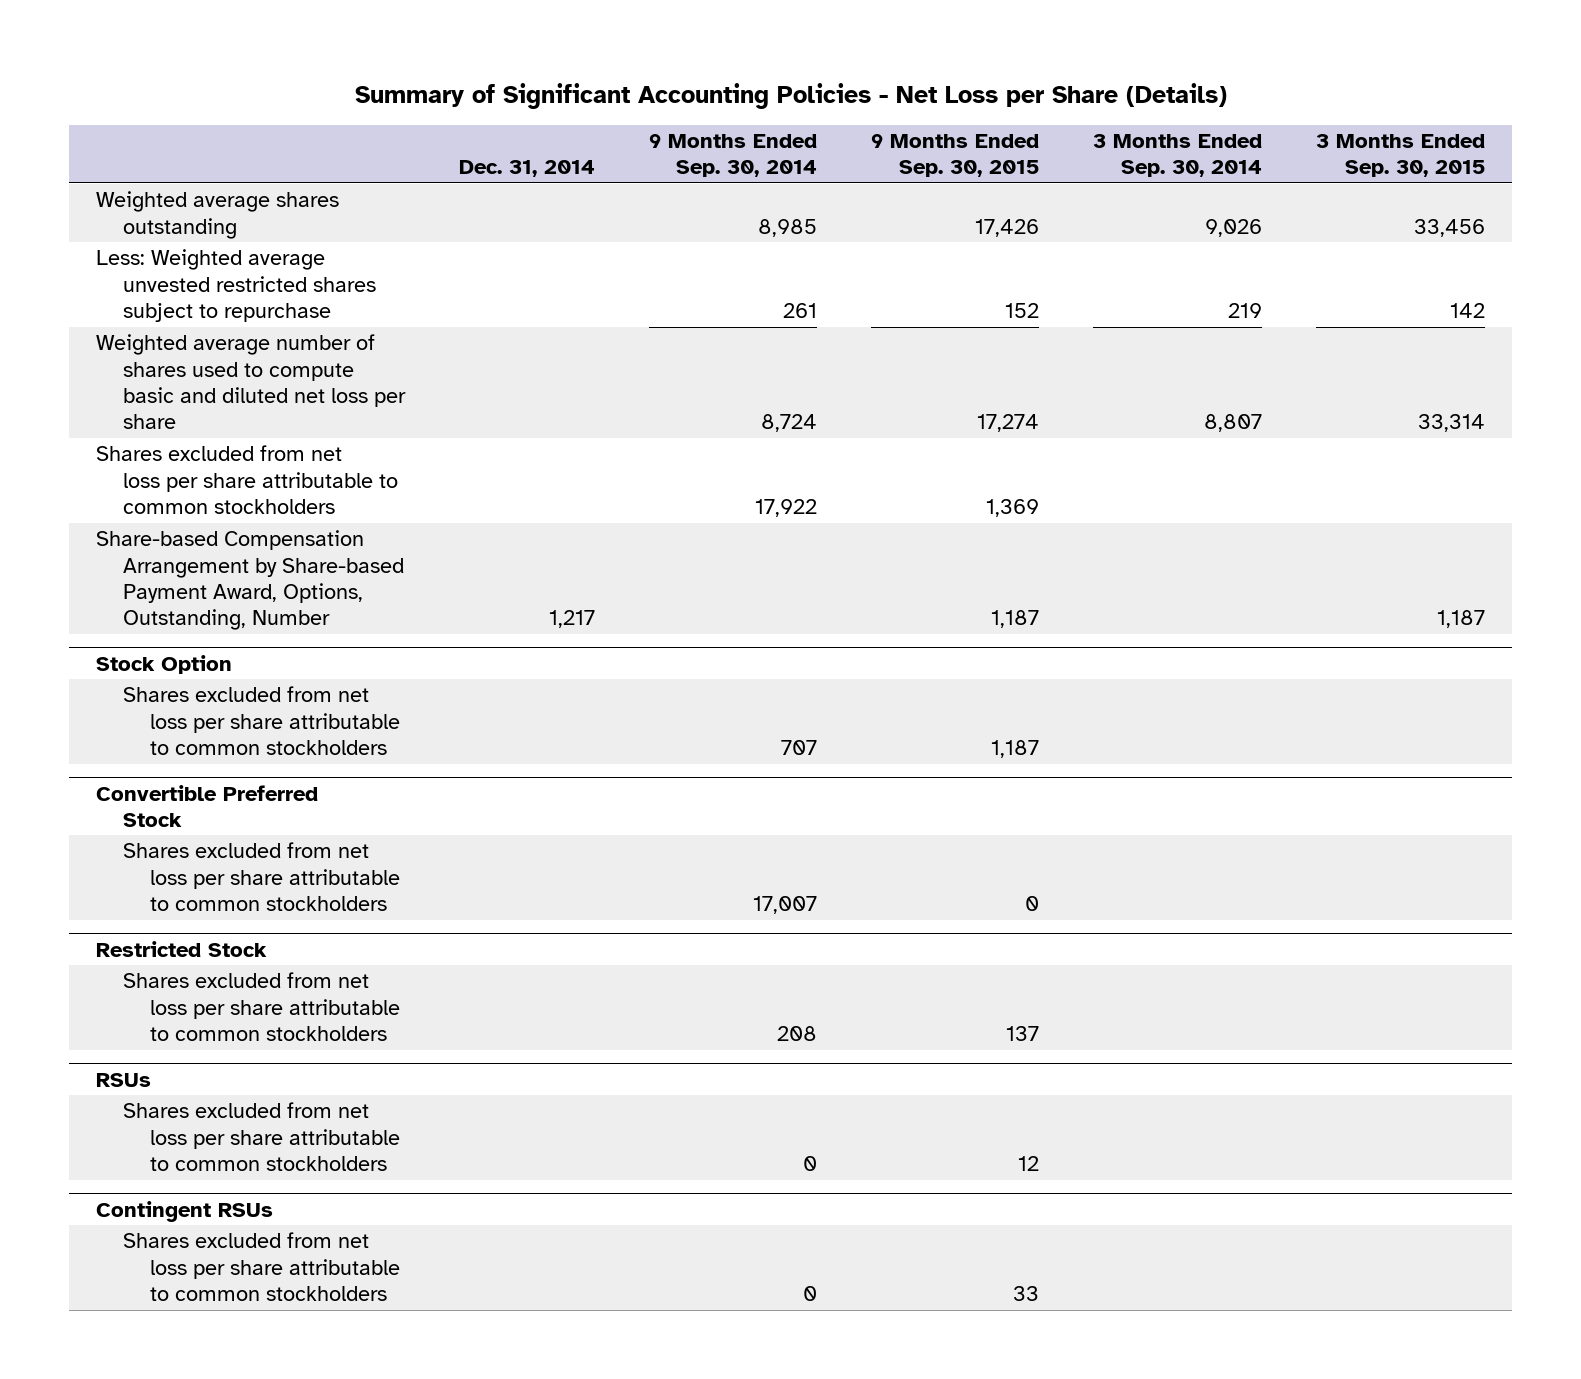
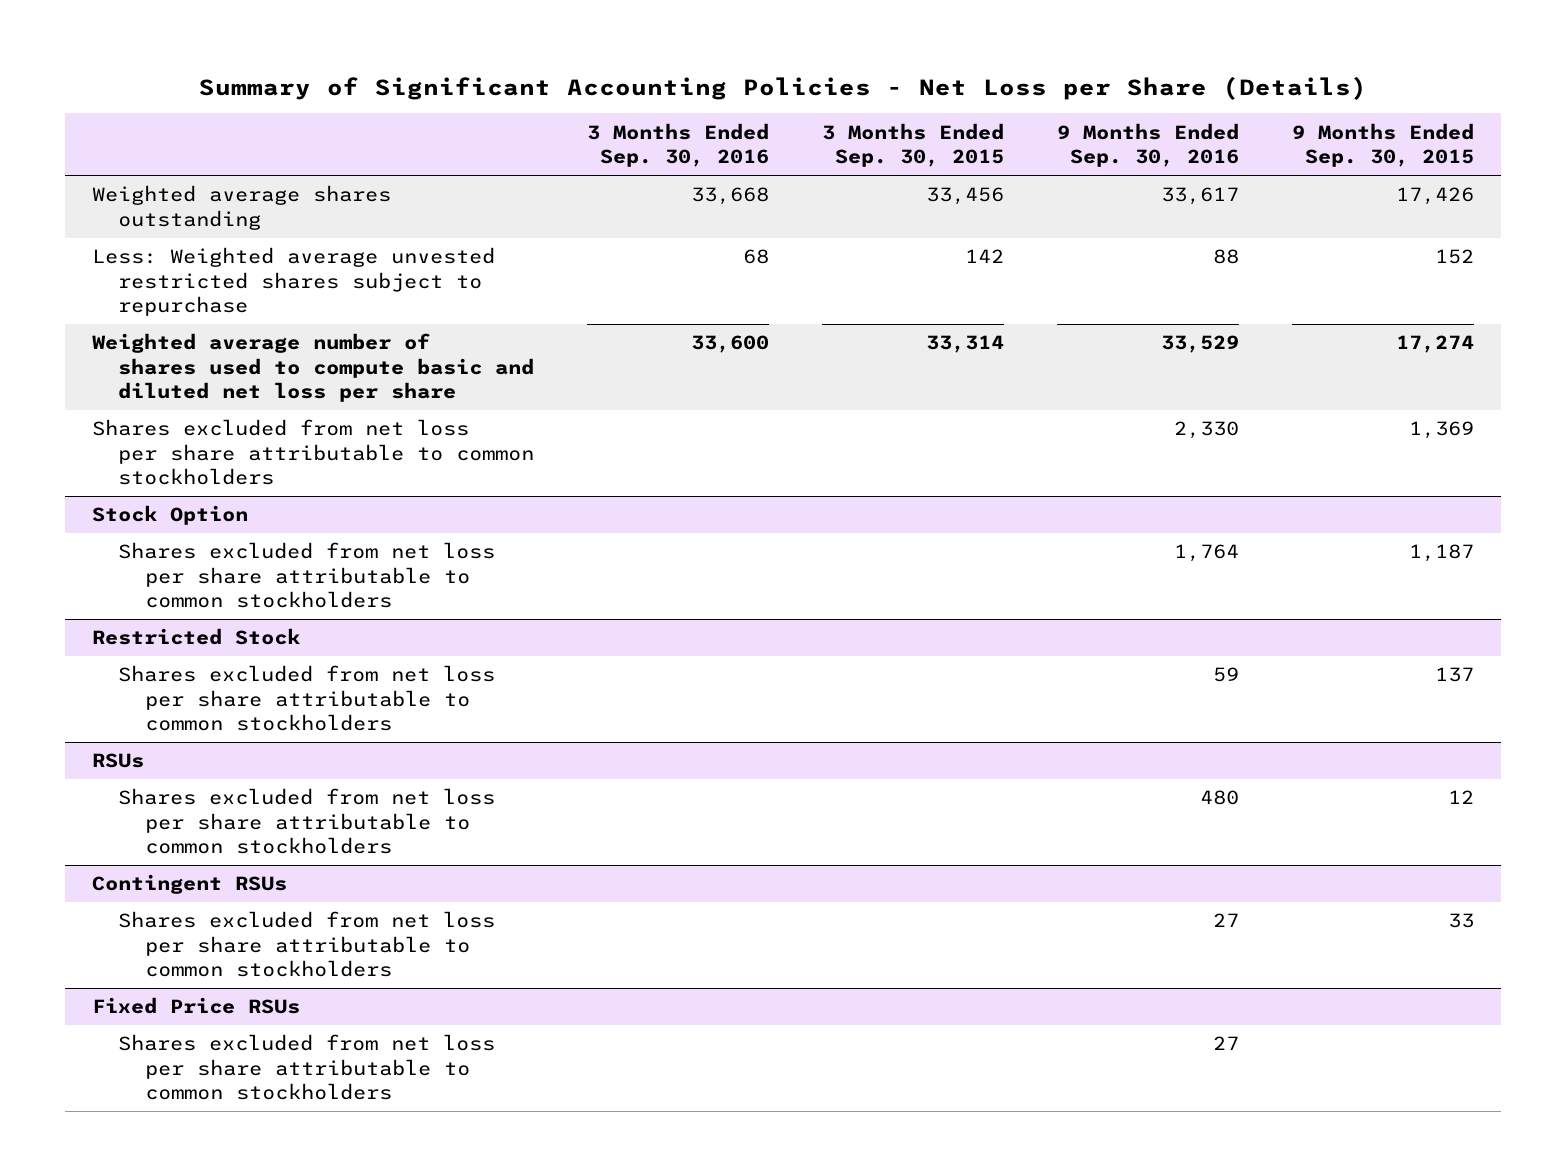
- | Dec. 31, 2014 | 9 Months Ended Sep. 30, 2014 | 9 Months Ended Sep. 30, 2015 | 3 Months Ended Sep. 30, 2014 | 3 Months Ended Sep. 30, 2015
+ | 3 Months Ended Sep. 30, 2016 | 3 Months Ended Sep. 30, 2015 | 9 Months Ended Sep. 30, 2016 | 9 Months Ended Sep. 30, 2015
- Share-based Compensation Arrangement by Share-based Payment Award, Options, Outstanding, Number | 1,217 | | 1,187 | | 1,187
- Convertible Preferred Stock
- Shares excluded from net loss per share attributable to common stockholders | | 17,007 | 0 | |
+ Fixed Price RSUs
+ Shares excluded from net loss per share attributable to common stockholders | | | 27 |

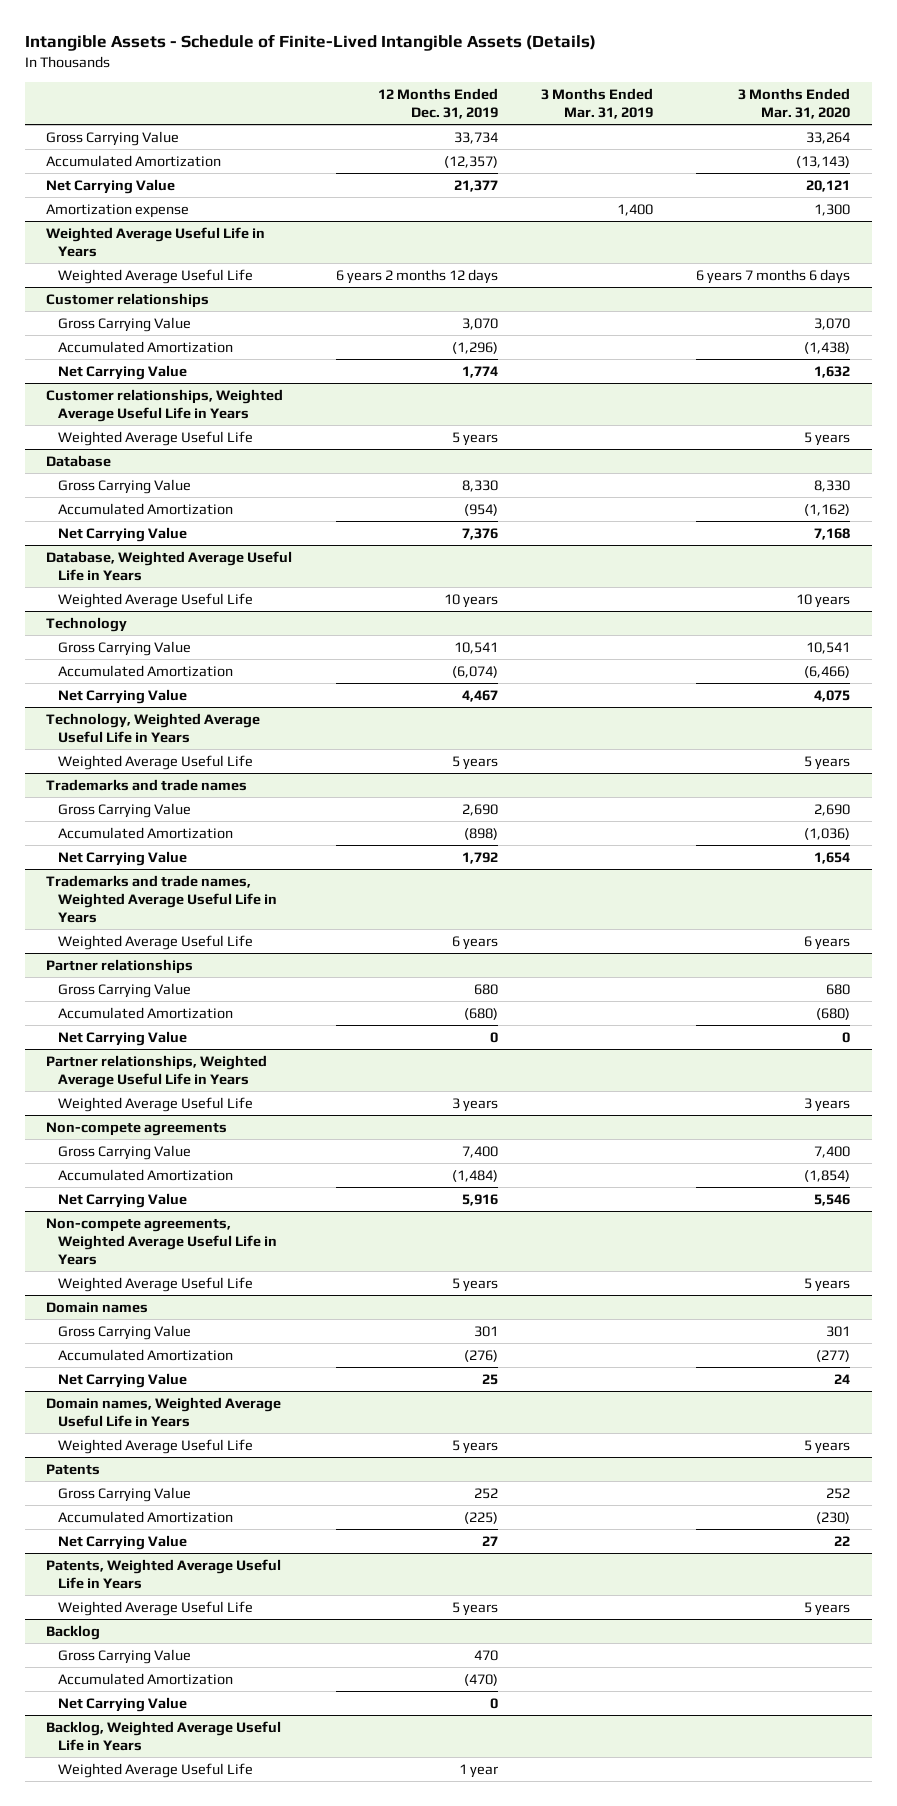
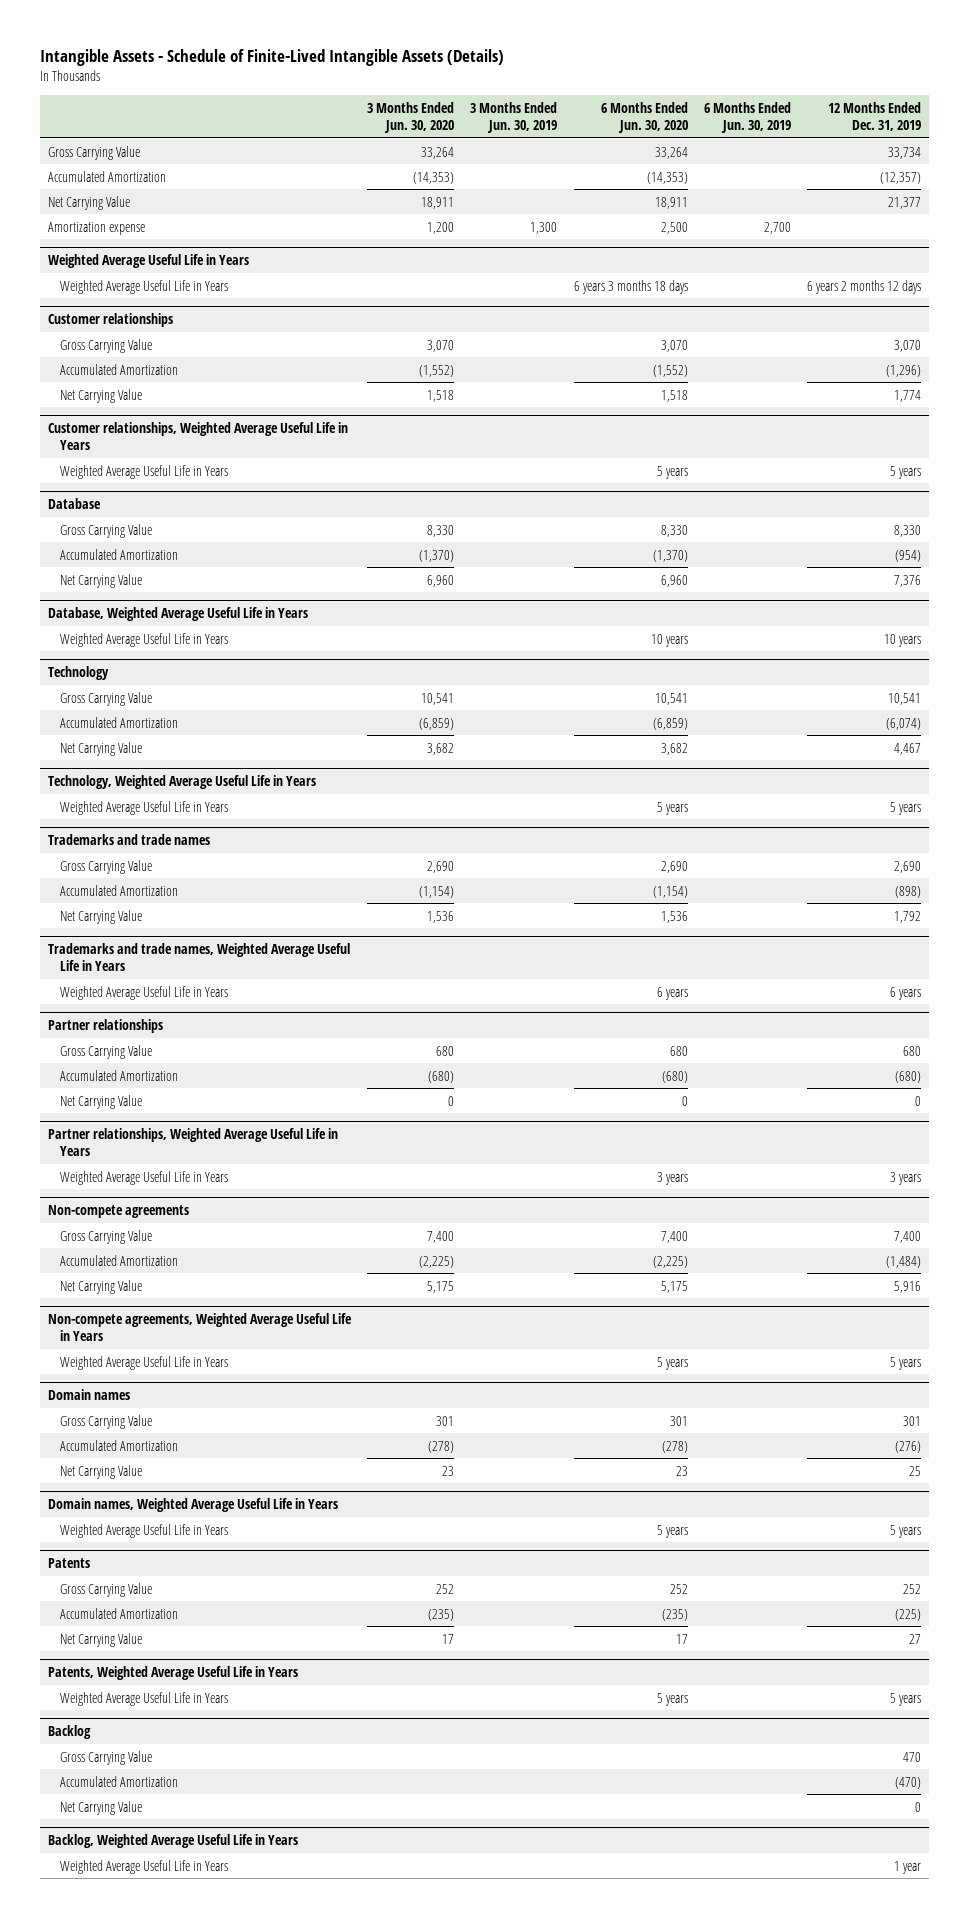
- | 12 Months Ended Dec. 31, 2019 | 3 Months Ended Mar. 31, 2019 | 3 Months Ended Mar. 31, 2020
+ | 3 Months Ended Jun. 30, 2020 | 3 Months Ended Jun. 30, 2019 | 6 Months Ended Jun. 30, 2020 | 6 Months Ended Jun. 30, 2019 | 12 Months Ended Dec. 31, 2019
@ Weighted Average Useful Life in Years
- Weighted Average Useful Life | 6 years 2 months 12 days | | 6 years 7 months 6 days
+ Weighted Average Useful Life in Years | | | 6 years 3 months 18 days | | 6 years 2 months 12 days
@ Customer relationships, Weighted Average Useful Life in Years
- Weighted Average Useful Life | 5 years | | 5 years
+ Weighted Average Useful Life in Years | | | 5 years | | 5 years
@ Database, Weighted Average Useful Life in Years
- Weighted Average Useful Life | 10 years | | 10 years
+ Weighted Average Useful Life in Years | | | 10 years | | 10 years
@ Technology, Weighted Average Useful Life in Years
- Weighted Average Useful Life | 5 years | | 5 years
+ Weighted Average Useful Life in Years | | | 5 years | | 5 years
@ Trademarks and trade names, Weighted Average Useful Life in Years
- Weighted Average Useful Life | 6 years | | 6 years
+ Weighted Average Useful Life in Years | | | 6 years | | 6 years
@ Partner relationships, Weighted Average Useful Life in Years
- Weighted Average Useful Life | 3 years | | 3 years
+ Weighted Average Useful Life in Years | | | 3 years | | 3 years
@ Non-compete agreements, Weighted Average Useful Life in Years
- Weighted Average Useful Life | 5 years | | 5 years
+ Weighted Average Useful Life in Years | | | 5 years | | 5 years
@ Domain names, Weighted Average Useful Life in Years
- Weighted Average Useful Life | 5 years | | 5 years
+ Weighted Average Useful Life in Years | | | 5 years | | 5 years
@ Patents, Weighted Average Useful Life in Years
- Weighted Average Useful Life | 5 years | | 5 years
+ Weighted Average Useful Life in Years | | | 5 years | | 5 years
@ Backlog, Weighted Average Useful Life in Years
- Weighted Average Useful Life | 1 year | |
+ Weighted Average Useful Life in Years | | | | | 1 year

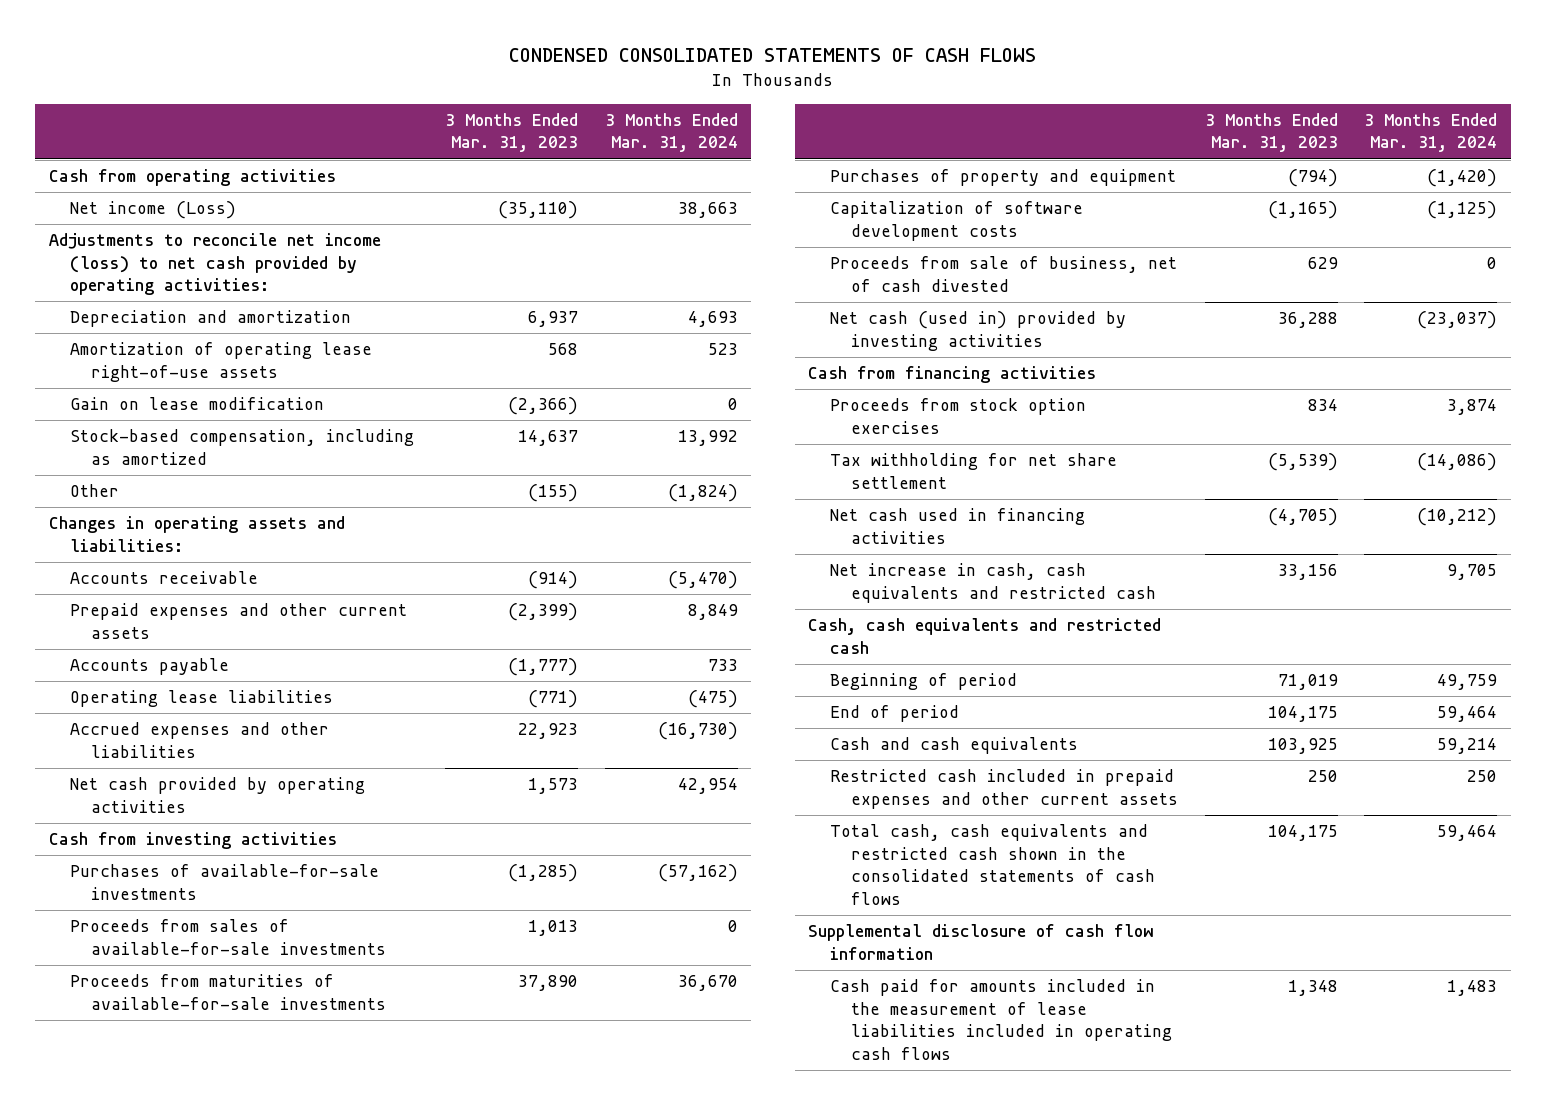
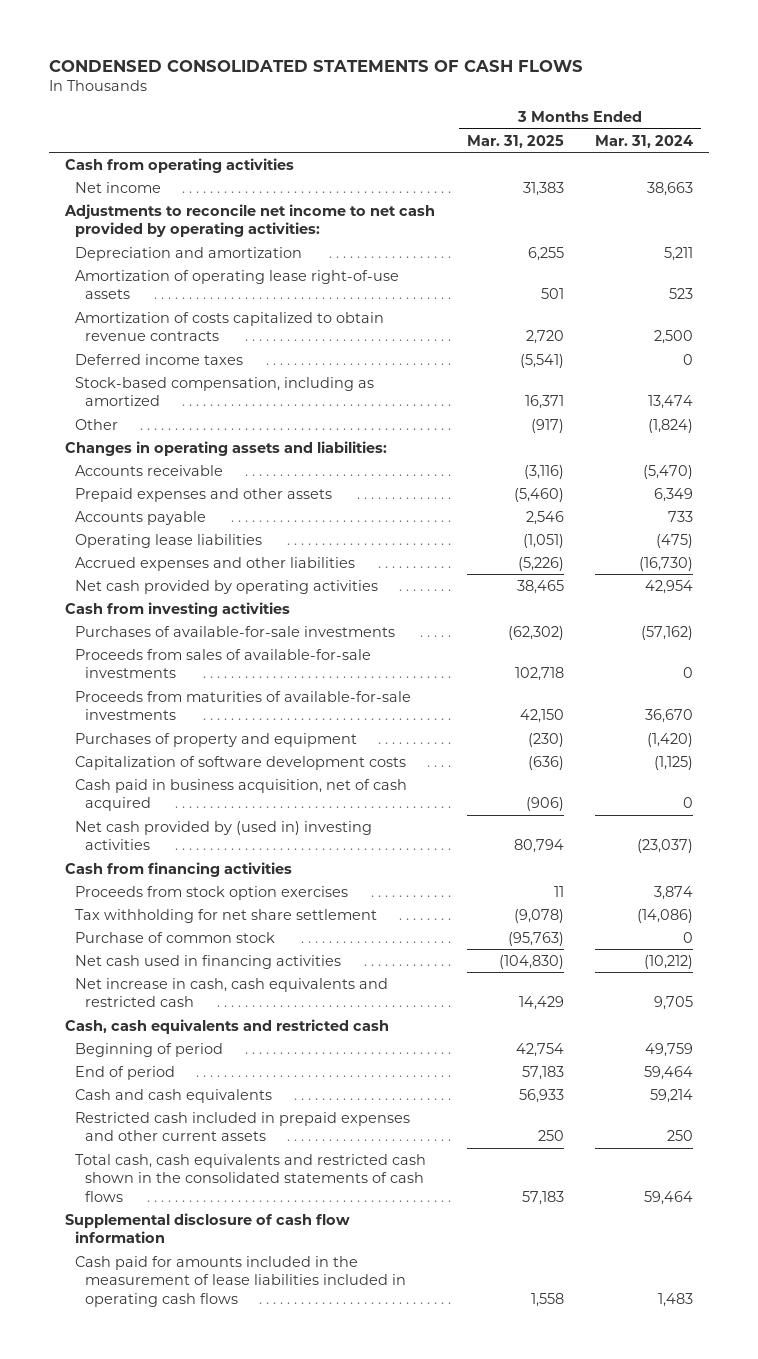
- | 3 Months Ended Mar. 31, 2023 | 3 Months Ended Mar. 31, 2024
+ | 3 Months Ended Mar. 31, 2025 | 3 Months Ended Mar. 31, 2024
- Net income (Loss) | (35,110) | 38,663
- Adjustments to reconcile net income (loss) to net cash provided by operating activities:
- Depreciation and amortization | 6,937 | 4,693
+ Net income | 31,383 | 38,663
+ Adjustments to reconcile net income to net cash provided by operating activities:
+ Depreciation and amortization | 6,255 | 5,211
- Gain on lease modification | (2,366) | 0
- Stock-based compensation, including as amortized | 14,637 | 13,992
+ Amortization of costs capitalized to obtain revenue contracts | 2,720 | 2,500
+ Deferred income taxes | (5,541) | 0
+ Stock-based compensation, including as amortized | 16,371 | 13,474
- Prepaid expenses and other current assets | (2,399) | 8,849
+ Prepaid expenses and other assets | (5,460) | 6,349
- Proceeds from sale of business, net of cash divested | 629 | 0
- Net cash (used in) provided by investing activities | 36,288 | (23,037)
+ Cash paid in business acquisition, net of cash acquired | (906) | 0
+ Net cash provided by (used in) investing activities | 80,794 | (23,037)
+ Purchase of common stock | (95,763) | 0

